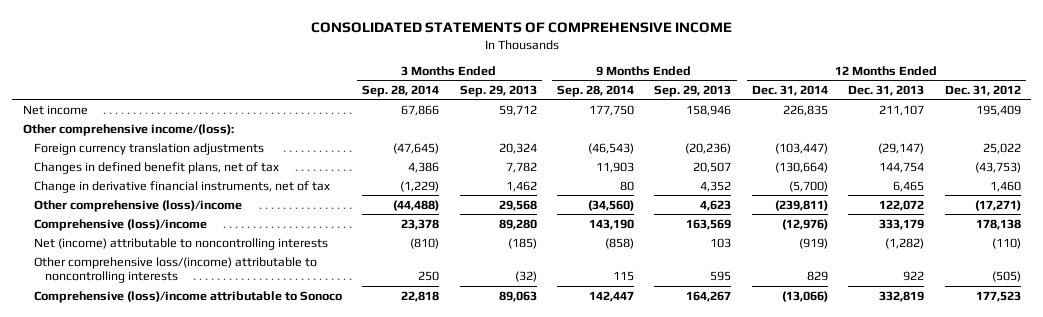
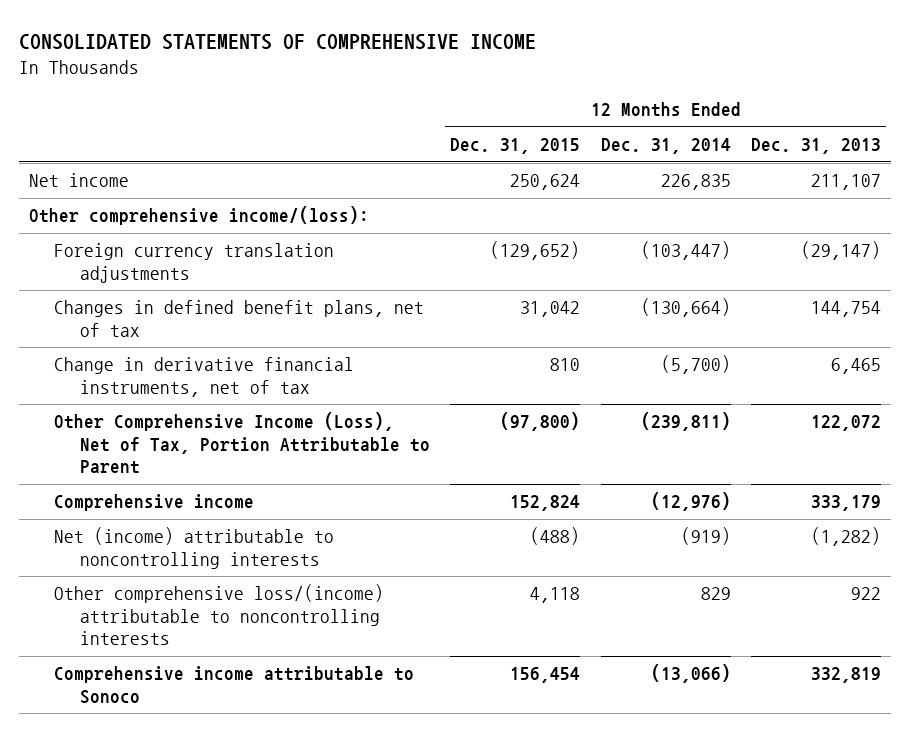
- | 3 Months Ended Sep. 28, 2014 | 3 Months Ended Sep. 29, 2013 | 9 Months Ended Sep. 28, 2014 | 9 Months Ended Sep. 29, 2013 | 12 Months Ended Dec. 31, 2014 | 12 Months Ended Dec. 31, 2013 | 12 Months Ended Dec. 31, 2012
+ | 12 Months Ended Dec. 31, 2015 | 12 Months Ended Dec. 31, 2014 | 12 Months Ended Dec. 31, 2013
- Other comprehensive (loss)/income | (44,488) | 29,568 | (34,560) | 4,623 | (239,811) | 122,072 | (17,271)
- Comprehensive (loss)/income | 23,378 | 89,280 | 143,190 | 163,569 | (12,976) | 333,179 | 178,138
+ Other Comprehensive Income (Loss), Net of Tax, Portion Attributable to Parent | (97,800) | (239,811) | 122,072
+ Comprehensive income | 152,824 | (12,976) | 333,179
- Comprehensive (loss)/income attributable to Sonoco | 22,818 | 89,063 | 142,447 | 164,267 | (13,066) | 332,819 | 177,523
+ Comprehensive income attributable to Sonoco | 156,454 | (13,066) | 332,819

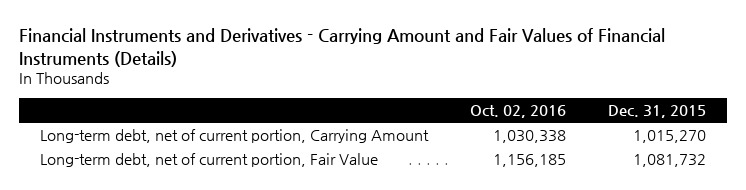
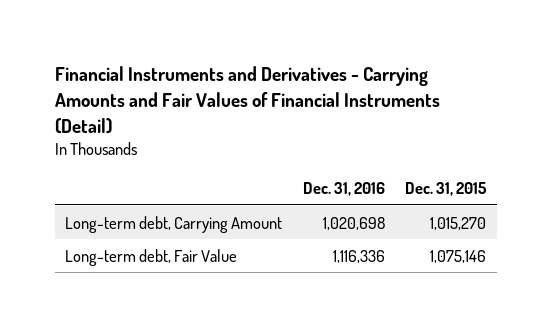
- Financial Instruments and Derivatives - Carrying Amount and Fair Values of Financial Instruments (Details)
+ Financial Instruments and Derivatives - Carrying Amounts and Fair Values of Financial Instruments (Detail)
- | Oct. 02, 2016 | Dec. 31, 2015
+ | Dec. 31, 2016 | Dec. 31, 2015
- Long-term debt, net of current portion, Carrying Amount | 1,030,338 | 1,015,270
- Long-term debt, net of current portion, Fair Value | 1,156,185 | 1,081,732
+ Long-term debt, Carrying Amount | 1,020,698 | 1,015,270
+ Long-term debt, Fair Value | 1,116,336 | 1,075,146

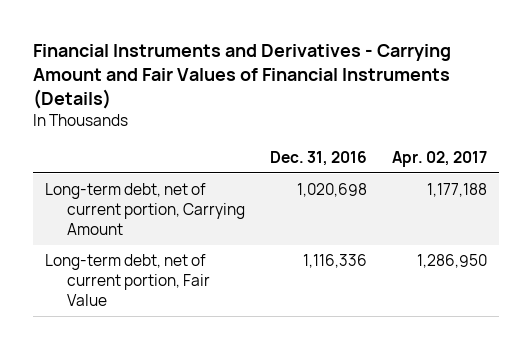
- Financial Instruments and Derivatives - Carrying Amounts and Fair Values of Financial Instruments (Detail)
+ Financial Instruments and Derivatives - Carrying Amount and Fair Values of Financial Instruments (Details)
- | Dec. 31, 2016 | Dec. 31, 2015
+ | Dec. 31, 2016 | Apr. 02, 2017
- Long-term debt, Carrying Amount | 1,020,698 | 1,015,270
- Long-term debt, Fair Value | 1,116,336 | 1,075,146
+ Long-term debt, net of current portion, Carrying Amount | 1,020,698 | 1,177,188
+ Long-term debt, net of current portion, Fair Value | 1,116,336 | 1,286,950

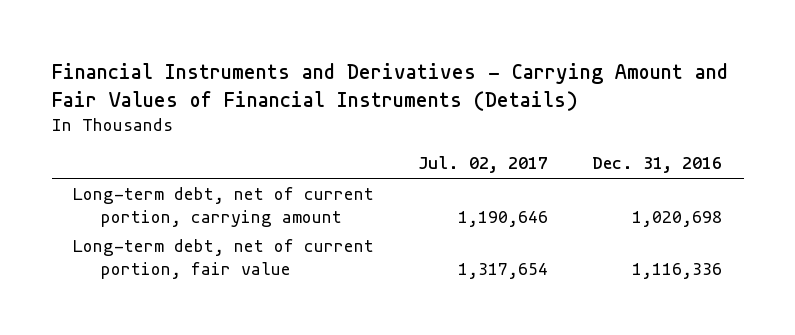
- | Dec. 31, 2016 | Apr. 02, 2017
+ | Jul. 02, 2017 | Dec. 31, 2016
- Long-term debt, net of current portion, Carrying Amount | 1,020,698 | 1,177,188
- Long-term debt, net of current portion, Fair Value | 1,116,336 | 1,286,950
+ Long-term debt, net of current portion, carrying amount | 1,190,646 | 1,020,698
+ Long-term debt, net of current portion, fair value | 1,317,654 | 1,116,336

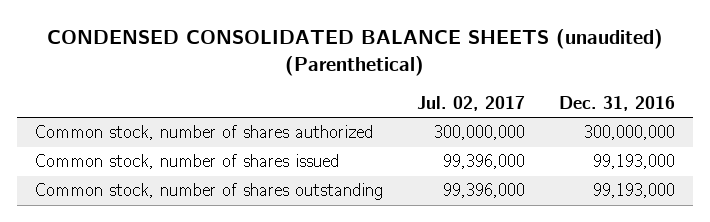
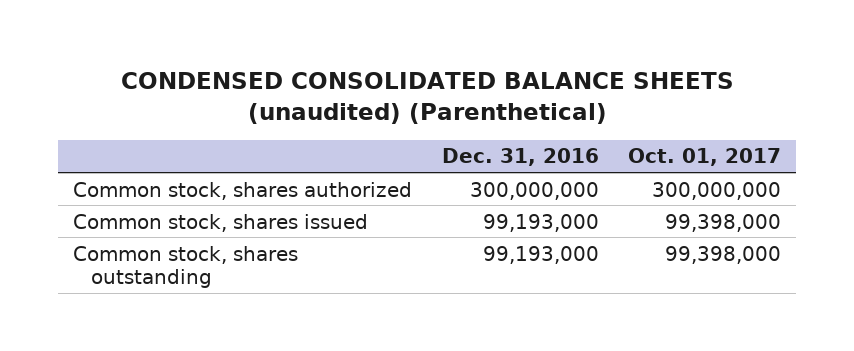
- | Jul. 02, 2017 | Dec. 31, 2016
+ | Dec. 31, 2016 | Oct. 01, 2017
- Common stock, number of shares authorized | 300,000,000 | 300,000,000
- Common stock, number of shares issued | 99,396,000 | 99,193,000
- Common stock, number of shares outstanding | 99,396,000 | 99,193,000
+ Common stock, shares authorized | 300,000,000 | 300,000,000
+ Common stock, shares issued | 99,193,000 | 99,398,000
+ Common stock, shares outstanding | 99,193,000 | 99,398,000

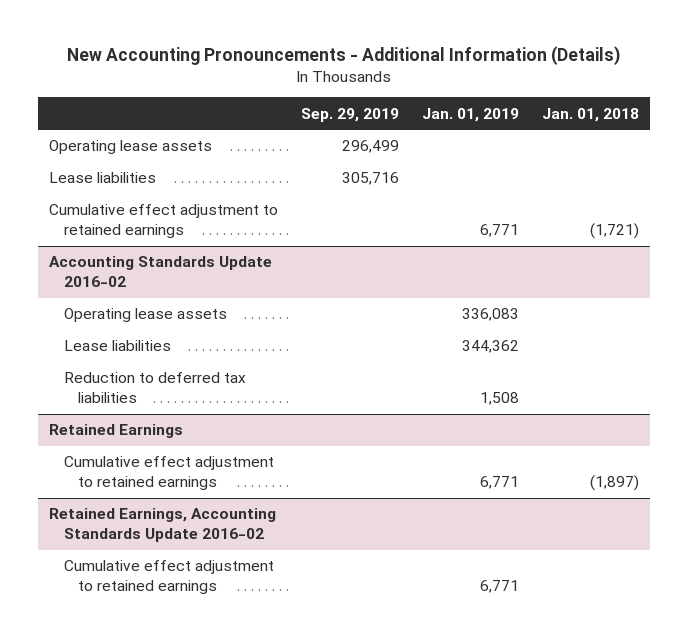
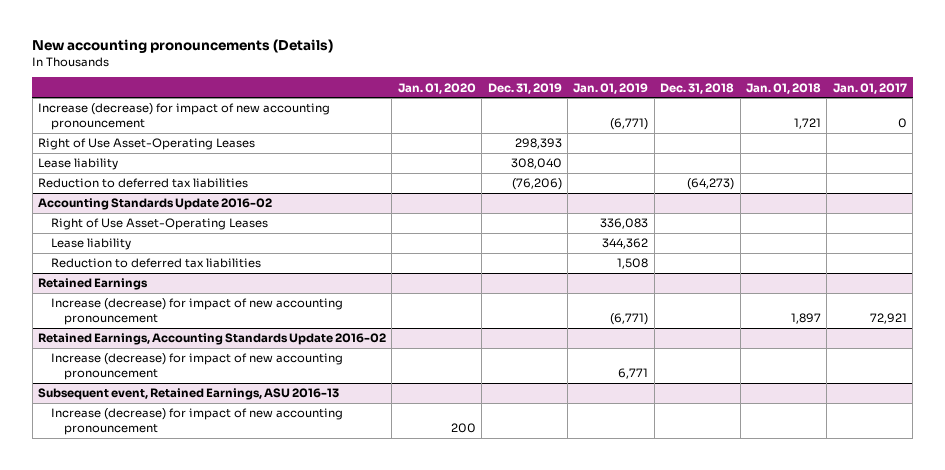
- New Accounting Pronouncements - Additional Information (Details)
+ New accounting pronouncements (Details)
- | Sep. 29, 2019 | Jan. 01, 2019 | Jan. 01, 2018
+ | Jan. 01, 2020 | Dec. 31, 2019 | Jan. 01, 2019 | Dec. 31, 2018 | Jan. 01, 2018 | Jan. 01, 2017
- Operating lease assets | 296,499 | |
- Lease liabilities | 305,716 | |
- Cumulative effect adjustment to retained earnings | | 6,771 | (1,721)
+ Increase (decrease) for impact of new accounting pronouncement | | | (6,771) | | 1,721 | 0
+ Right of Use Asset-Operating Leases | | 298,393 | | | |
+ Lease liability | | 308,040 | | | |
+ Reduction to deferred tax liabilities | | (76,206) | | (64,273) | |
@ Accounting Standards Update 2016-02
- Operating lease assets | | 336,083 |
- Lease liabilities | | 344,362 |
+ Right of Use Asset-Operating Leases | | | 336,083 | | |
+ Lease liability | | | 344,362 | | |
@ Retained Earnings
- Cumulative effect adjustment to retained earnings | | 6,771 | (1,897)
+ Increase (decrease) for impact of new accounting pronouncement | | | (6,771) | | 1,897 | 72,921
@ Retained Earnings, Accounting Standards Update 2016-02
- Cumulative effect adjustment to retained earnings | | 6,771 |
+ Increase (decrease) for impact of new accounting pronouncement | | | 6,771 | | |
+ Subsequent event, Retained Earnings, ASU 2016-13
+ Increase (decrease) for impact of new accounting pronouncement | 200 | | | | |

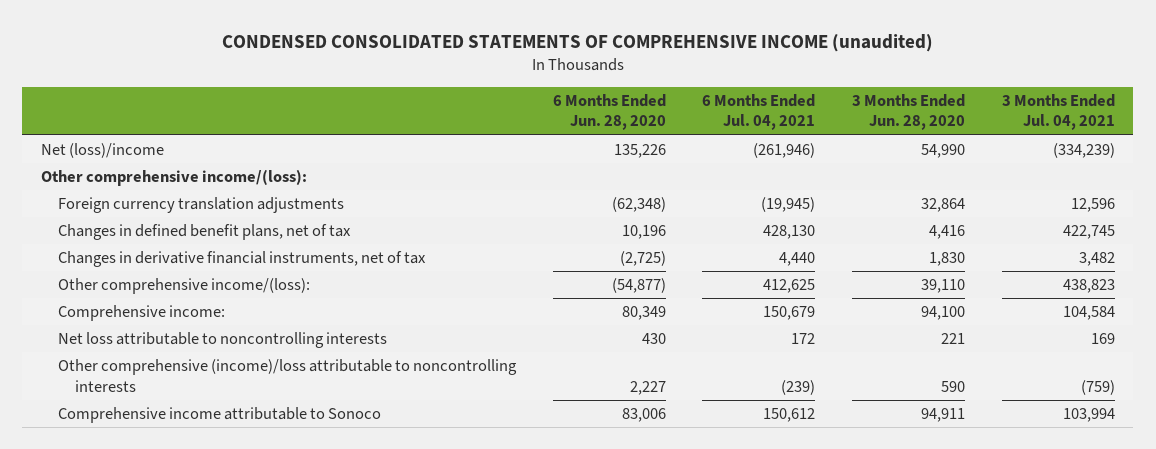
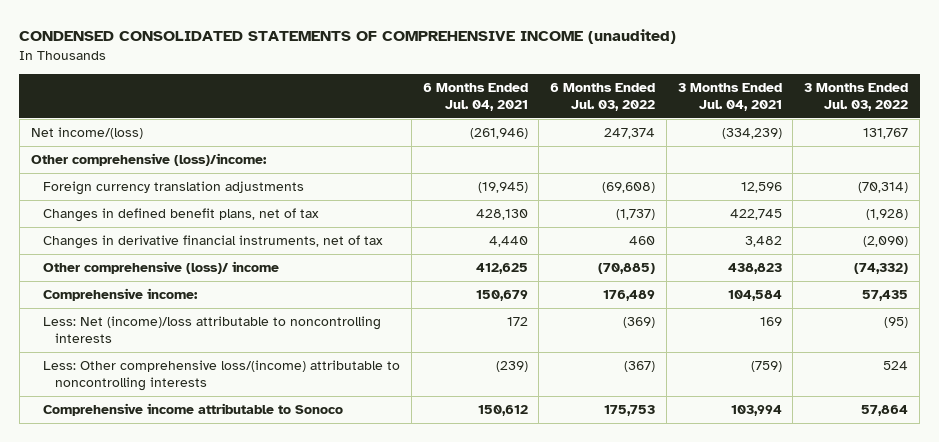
- | 6 Months Ended Jun. 28, 2020 | 6 Months Ended Jul. 04, 2021 | 3 Months Ended Jun. 28, 2020 | 3 Months Ended Jul. 04, 2021
+ | 6 Months Ended Jul. 04, 2021 | 6 Months Ended Jul. 03, 2022 | 3 Months Ended Jul. 04, 2021 | 3 Months Ended Jul. 03, 2022
- Net (loss)/income | 135,226 | (261,946) | 54,990 | (334,239)
- Other comprehensive income/(loss):
+ Net income/(loss) | (261,946) | 247,374 | (334,239) | 131,767
+ Other comprehensive (loss)/income:
- Other comprehensive income/(loss): | (54,877) | 412,625 | 39,110 | 438,823
+ Other comprehensive (loss)/ income | 412,625 | (70,885) | 438,823 | (74,332)
- Net loss attributable to noncontrolling interests | 430 | 172 | 221 | 169
- Other comprehensive (income)/loss attributable to noncontrolling interests | 2,227 | (239) | 590 | (759)
+ Less: Net (income)/loss attributable to noncontrolling interests | 172 | (369) | 169 | (95)
+ Less: Other comprehensive loss/(income) attributable to noncontrolling interests | (239) | (367) | (759) | 524

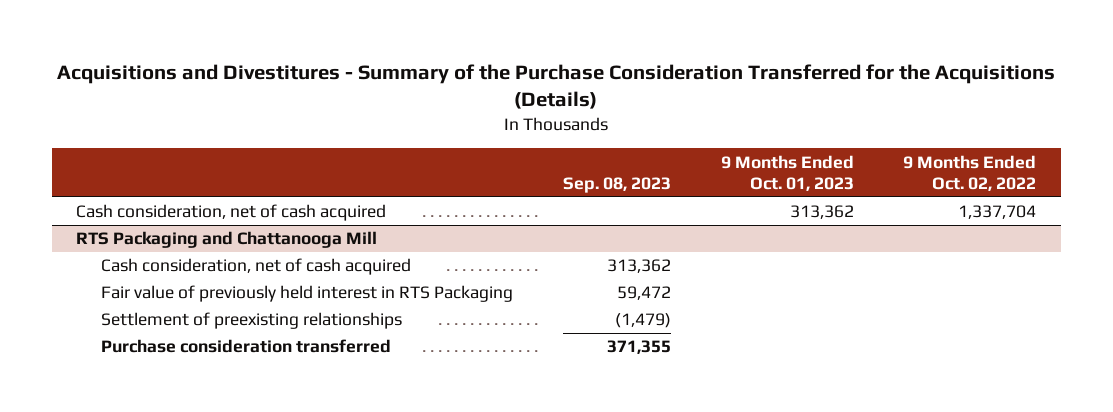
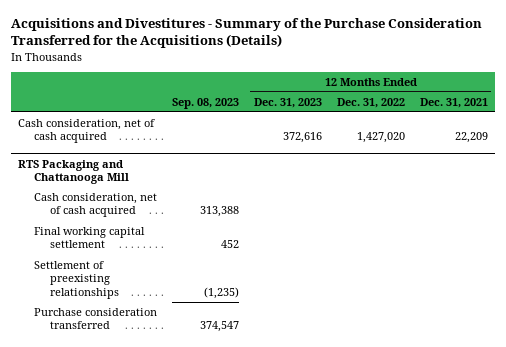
- | Sep. 08, 2023 | 9 Months Ended Oct. 01, 2023 | 9 Months Ended Oct. 02, 2022
+ | Sep. 08, 2023 | 12 Months Ended Dec. 31, 2023 | 12 Months Ended Dec. 31, 2022 | 12 Months Ended Dec. 31, 2021
@ RTS Packaging and Chattanooga Mill
- Cash consideration, net of cash acquired | 313,362 | |
- Fair value of previously held interest in RTS Packaging | 59,472 | |
- Settlement of preexisting relationships | (1,479) | |
- Purchase consideration transferred | 371,355 | |
+ Cash consideration, net of cash acquired | 313,388 | | |
+ Final working capital settlement | 452 | | |
+ Settlement of preexisting relationships | (1,235) | | |
+ Purchase consideration transferred | 374,547 | | |

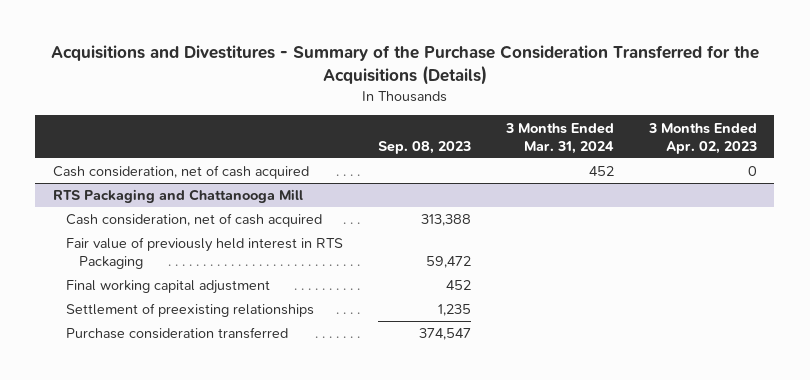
- | Sep. 08, 2023 | 12 Months Ended Dec. 31, 2023 | 12 Months Ended Dec. 31, 2022 | 12 Months Ended Dec. 31, 2021
+ | Sep. 08, 2023 | 3 Months Ended Mar. 31, 2024 | 3 Months Ended Apr. 02, 2023
@ RTS Packaging and Chattanooga Mill
- Final working capital settlement | 452 | | |
- Settlement of preexisting relationships | (1,235) | | |
+ Fair value of previously held interest in RTS Packaging | 59,472 | |
+ Final working capital adjustment | 452 | |
+ Settlement of preexisting relationships | 1,235 | |

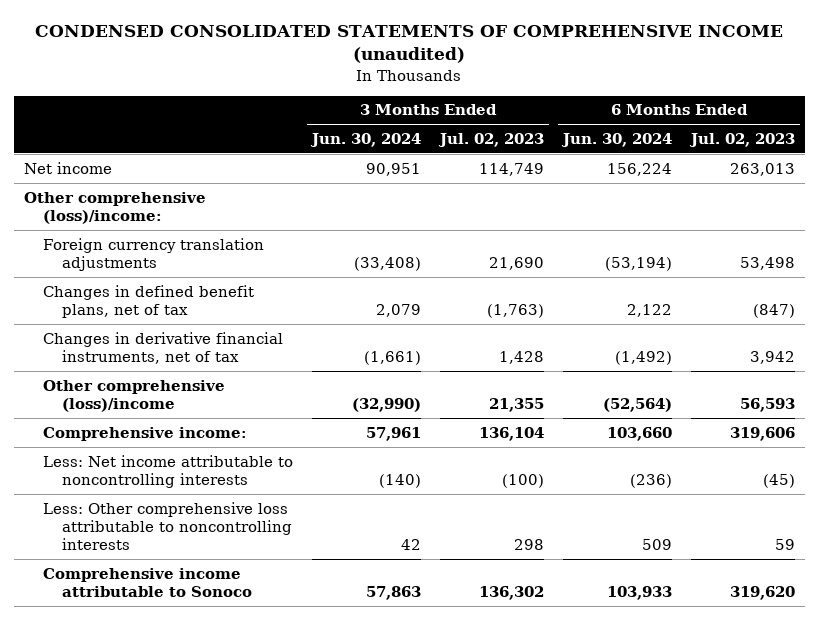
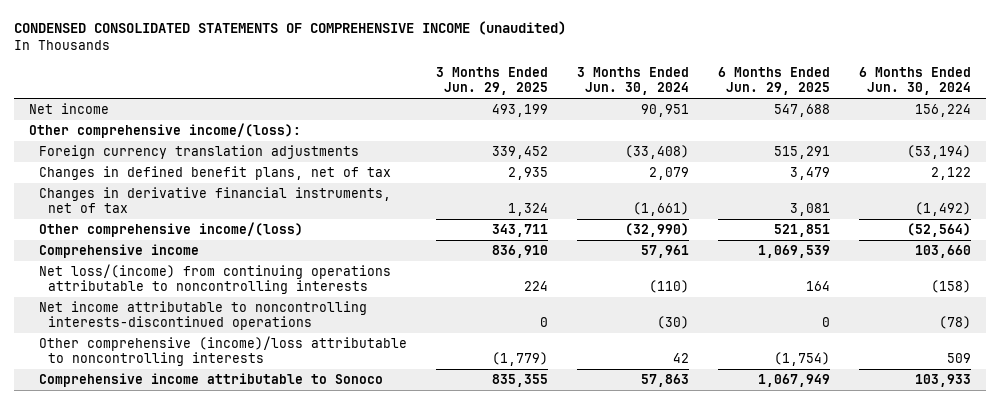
- | 3 Months Ended Jun. 30, 2024 | 3 Months Ended Jul. 02, 2023 | 6 Months Ended Jun. 30, 2024 | 6 Months Ended Jul. 02, 2023
+ | 3 Months Ended Jun. 29, 2025 | 3 Months Ended Jun. 30, 2024 | 6 Months Ended Jun. 29, 2025 | 6 Months Ended Jun. 30, 2024
- Other comprehensive (loss)/income:
+ Other comprehensive income/(loss):
- Other comprehensive (loss)/income | (32,990) | 21,355 | (52,564) | 56,593
- Comprehensive income: | 57,961 | 136,104 | 103,660 | 319,606
- Less: Net income attributable to noncontrolling interests | (140) | (100) | (236) | (45)
- Less: Other comprehensive loss attributable to noncontrolling interests | 42 | 298 | 509 | 59
+ Other comprehensive income/(loss) | 343,711 | (32,990) | 521,851 | (52,564)
+ Comprehensive income | 836,910 | 57,961 | 1,069,539 | 103,660
+ Net loss/(income) from continuing operations attributable to noncontrolling interests | 224 | (110) | 164 | (158)
+ Net income attributable to noncontrolling interests-discontinued operations | 0 | (30) | 0 | (78)
+ Other comprehensive (income)/loss attributable to noncontrolling interests | (1,779) | 42 | (1,754) | 509

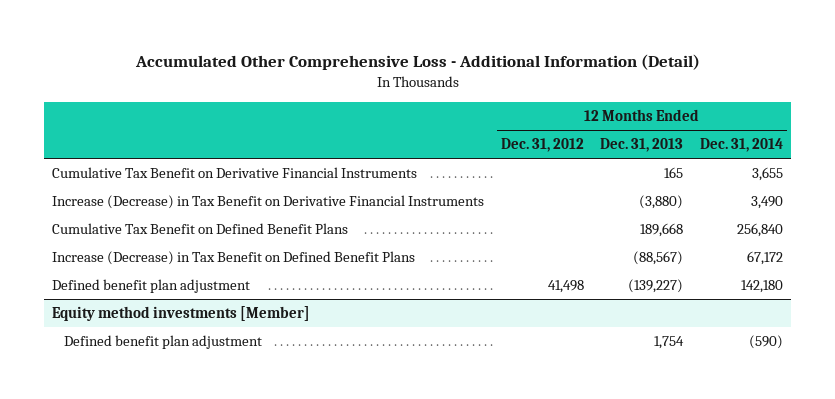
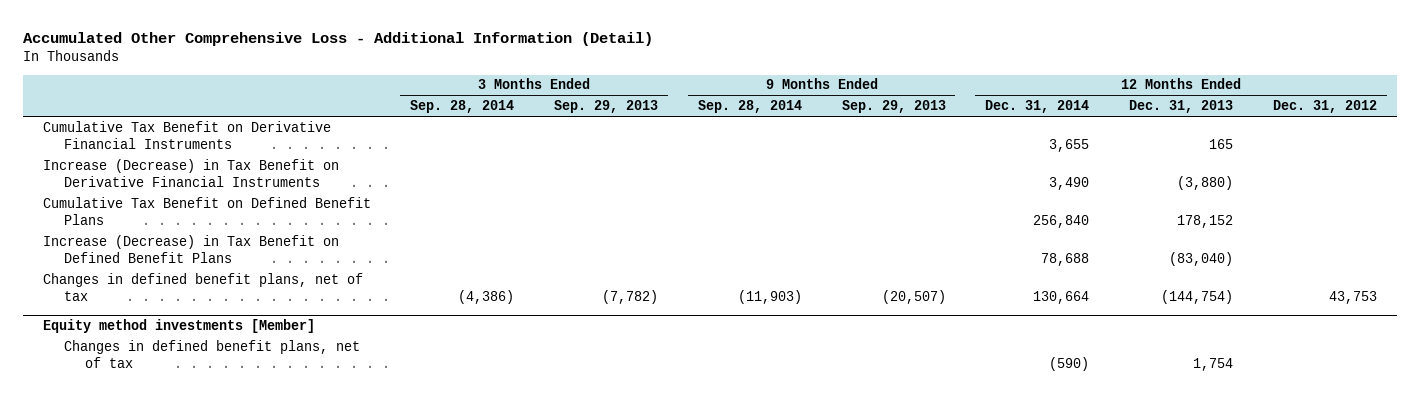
- | 12 Months Ended Dec. 31, 2012 | 12 Months Ended Dec. 31, 2013 | 12 Months Ended Dec. 31, 2014
+ | 3 Months Ended Sep. 28, 2014 | 3 Months Ended Sep. 29, 2013 | 9 Months Ended Sep. 28, 2014 | 9 Months Ended Sep. 29, 2013 | 12 Months Ended Dec. 31, 2014 | 12 Months Ended Dec. 31, 2013 | 12 Months Ended Dec. 31, 2012
- Cumulative Tax Benefit on Defined Benefit Plans | | 189,668 | 256,840
- Increase (Decrease) in Tax Benefit on Defined Benefit Plans | | (88,567) | 67,172
- Defined benefit plan adjustment | 41,498 | (139,227) | 142,180
+ Cumulative Tax Benefit on Defined Benefit Plans | | | | | 256,840 | 178,152 |
+ Increase (Decrease) in Tax Benefit on Defined Benefit Plans | | | | | 78,688 | (83,040) |
+ Changes in defined benefit plans, net of tax | (4,386) | (7,782) | (11,903) | (20,507) | 130,664 | (144,754) | 43,753
@ Equity method investments [Member]
- Defined benefit plan adjustment | | 1,754 | (590)
+ Changes in defined benefit plans, net of tax | | | | | (590) | 1,754 |

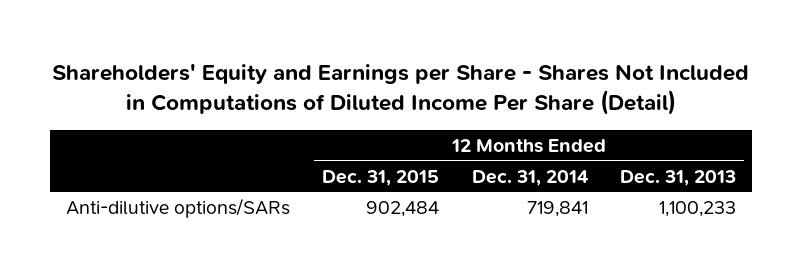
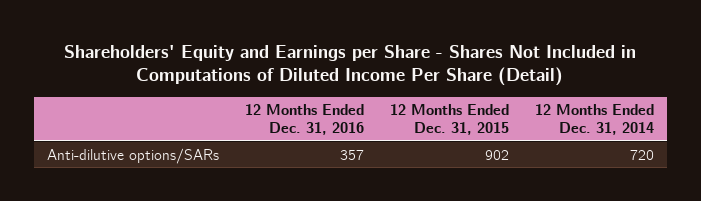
- | 12 Months Ended Dec. 31, 2015 | 12 Months Ended Dec. 31, 2014 | 12 Months Ended Dec. 31, 2013
+ | 12 Months Ended Dec. 31, 2016 | 12 Months Ended Dec. 31, 2015 | 12 Months Ended Dec. 31, 2014
- Anti-dilutive options/SARs | 902,484 | 719,841 | 1,100,233
+ Anti-dilutive options/SARs | 357 | 902 | 720

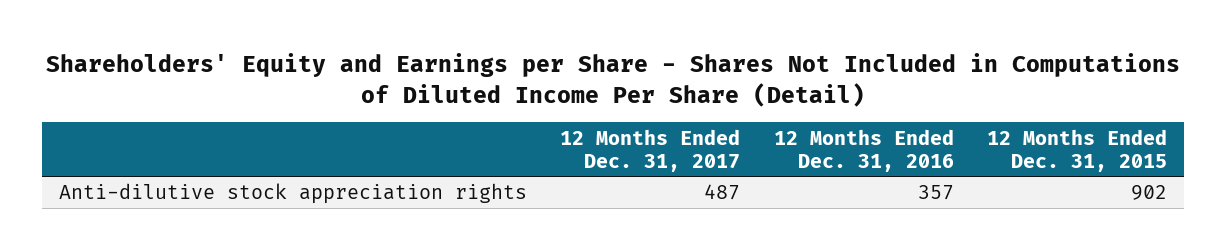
- | 12 Months Ended Dec. 31, 2016 | 12 Months Ended Dec. 31, 2015 | 12 Months Ended Dec. 31, 2014
+ | 12 Months Ended Dec. 31, 2017 | 12 Months Ended Dec. 31, 2016 | 12 Months Ended Dec. 31, 2015
- Anti-dilutive options/SARs | 357 | 902 | 720
+ Anti-dilutive stock appreciation rights | 487 | 357 | 902

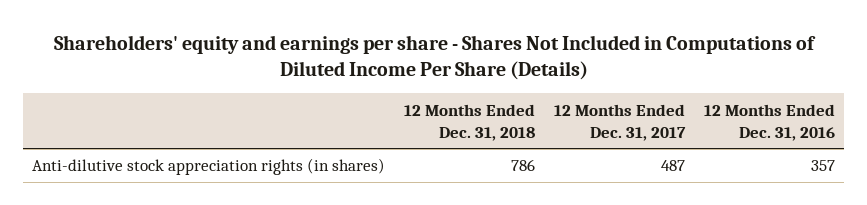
- Shareholders' Equity and Earnings per Share - Shares Not Included in Computations of Diluted Income Per Share (Detail)
+ Shareholders' equity and earnings per share - Shares Not Included in Computations of Diluted Income Per Share (Details)
- | 12 Months Ended Dec. 31, 2017 | 12 Months Ended Dec. 31, 2016 | 12 Months Ended Dec. 31, 2015
+ | 12 Months Ended Dec. 31, 2018 | 12 Months Ended Dec. 31, 2017 | 12 Months Ended Dec. 31, 2016
- Anti-dilutive stock appreciation rights | 487 | 357 | 902
+ Anti-dilutive stock appreciation rights (in shares) | 786 | 487 | 357

